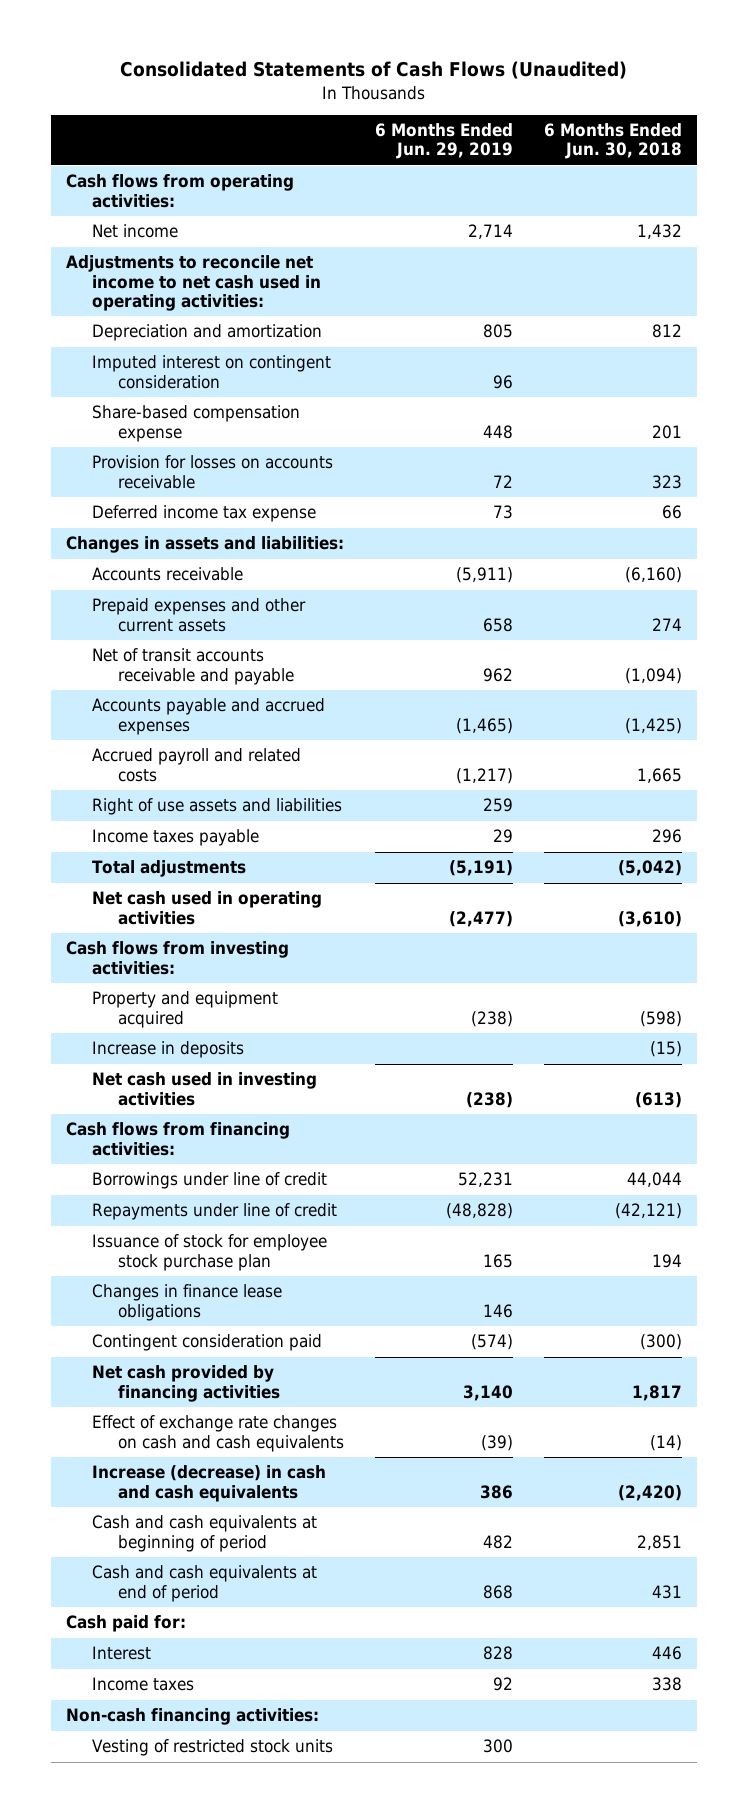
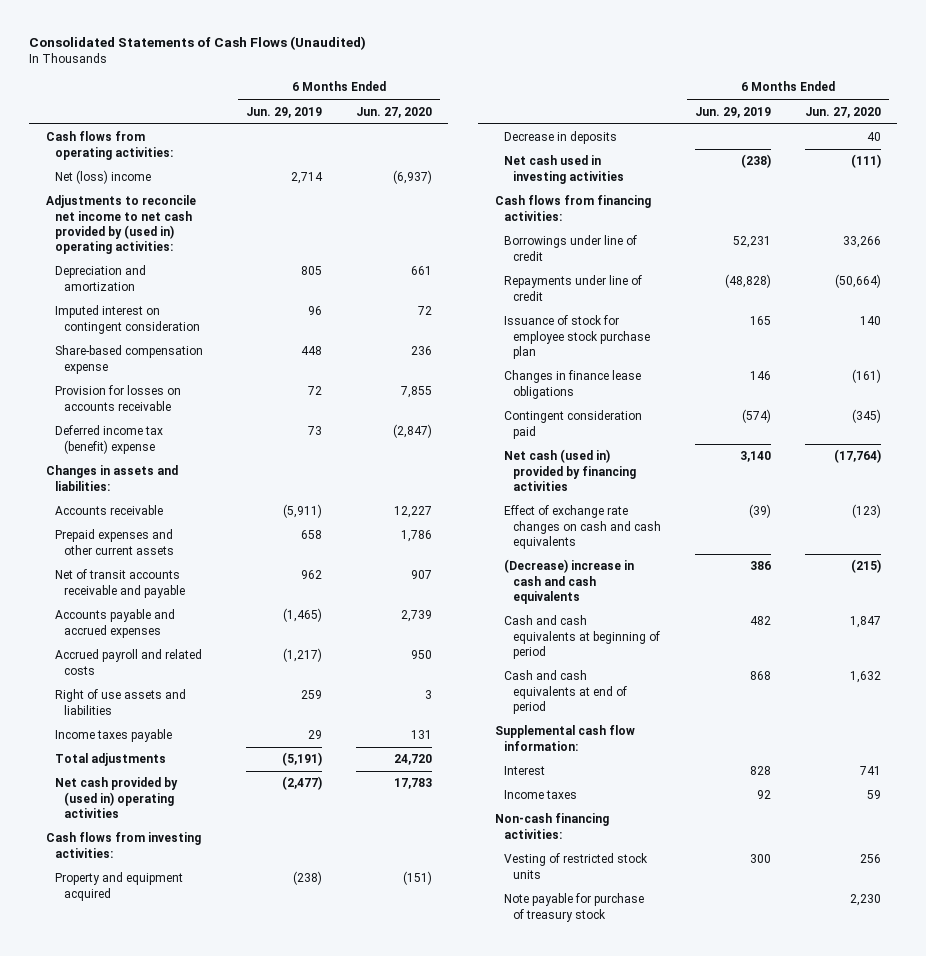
- | 6 Months Ended Jun. 29, 2019 | 6 Months Ended Jun. 30, 2018
+ | 6 Months Ended Jun. 29, 2019 | 6 Months Ended Jun. 27, 2020
- Net income | 2,714 | 1,432
- Adjustments to reconcile net income to net cash used in operating activities:
+ Net (loss) income | 2,714 | (6,937)
+ Adjustments to reconcile net income to net cash provided by (used in) operating activities:
- Deferred income tax expense | 73 | 66
+ Deferred income tax (benefit) expense | 73 | (2,847)
- Net cash used in operating activities | (2,477) | (3,610)
+ Net cash provided by (used in) operating activities | (2,477) | 17,783
- Increase in deposits | | (15)
+ Decrease in deposits | | 40
- Net cash provided by financing activities | 3,140 | 1,817
+ Net cash (used in) provided by financing activities | 3,140 | (17,764)
- Increase (decrease) in cash and cash equivalents | 386 | (2,420)
+ (Decrease) increase in cash and cash equivalents | 386 | (215)
- Cash paid for:
+ Supplemental cash flow information:
+ Note payable for purchase of treasury stock | | 2,230

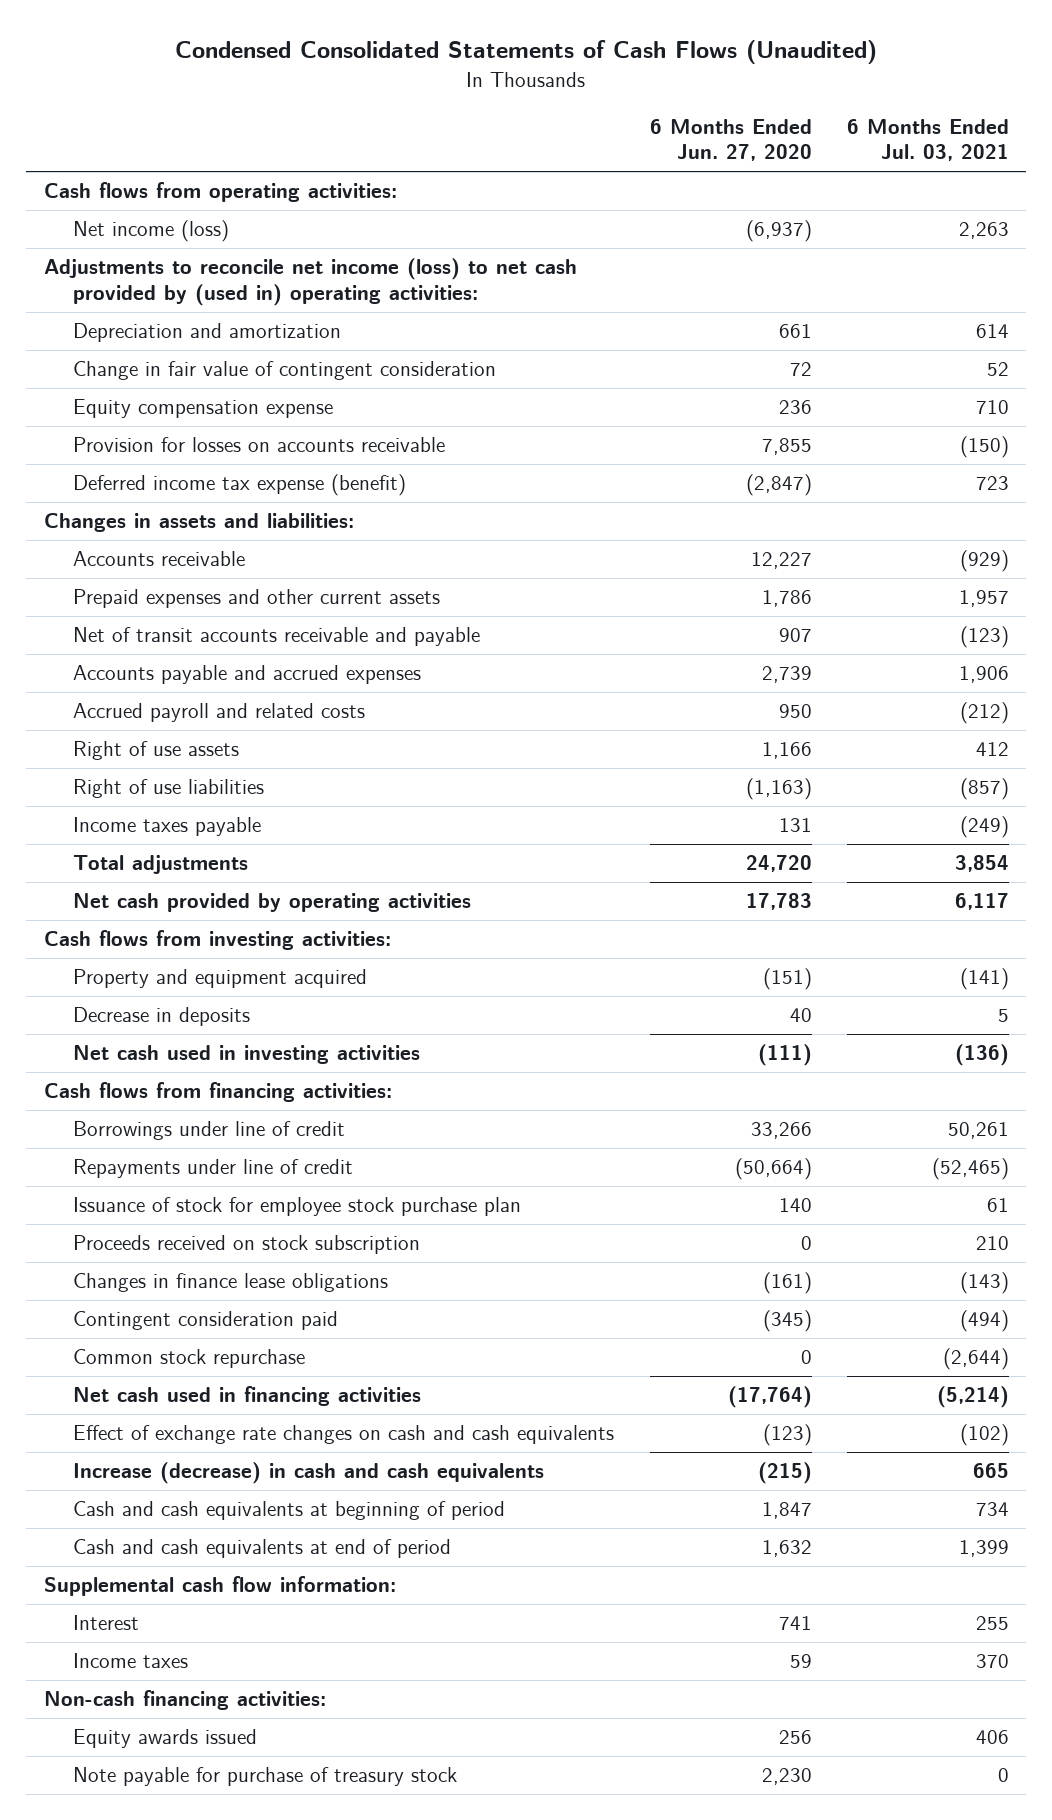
- Consolidated Statements of Cash Flows (Unaudited)
+ Condensed Consolidated Statements of Cash Flows (Unaudited)
- | 6 Months Ended Jun. 29, 2019 | 6 Months Ended Jun. 27, 2020
+ | 6 Months Ended Jun. 27, 2020 | 6 Months Ended Jul. 03, 2021
- Net (loss) income | 2,714 | (6,937)
- Adjustments to reconcile net income to net cash provided by (used in) operating activities:
+ Net income (loss) | (6,937) | 2,263
+ Adjustments to reconcile net income (loss) to net cash provided by (used in) operating activities:
- Imputed interest on contingent consideration | 96 | 72
- Share-based compensation expense | 448 | 236
+ Change in fair value of contingent consideration | 72 | 52
+ Equity compensation expense | 236 | 710
- Deferred income tax (benefit) expense | 73 | (2,847)
+ Deferred income tax expense (benefit) | (2,847) | 723
- Right of use assets and liabilities | 259 | 3
+ Right of use assets | 1,166 | 412
+ Right of use liabilities | (1,163) | (857)
- Net cash provided by (used in) operating activities | (2,477) | 17,783
+ Net cash provided by operating activities | 17,783 | 6,117
+ Proceeds received on stock subscription | 0 | 210
- Net cash (used in) provided by financing activities | 3,140 | (17,764)
+ Common stock repurchase | 0 | (2,644)
+ Net cash used in financing activities | (17,764) | (5,214)
- (Decrease) increase in cash and cash equivalents | 386 | (215)
+ Increase (decrease) in cash and cash equivalents | (215) | 665
- Vesting of restricted stock units | 300 | 256
+ Equity awards issued | 256 | 406

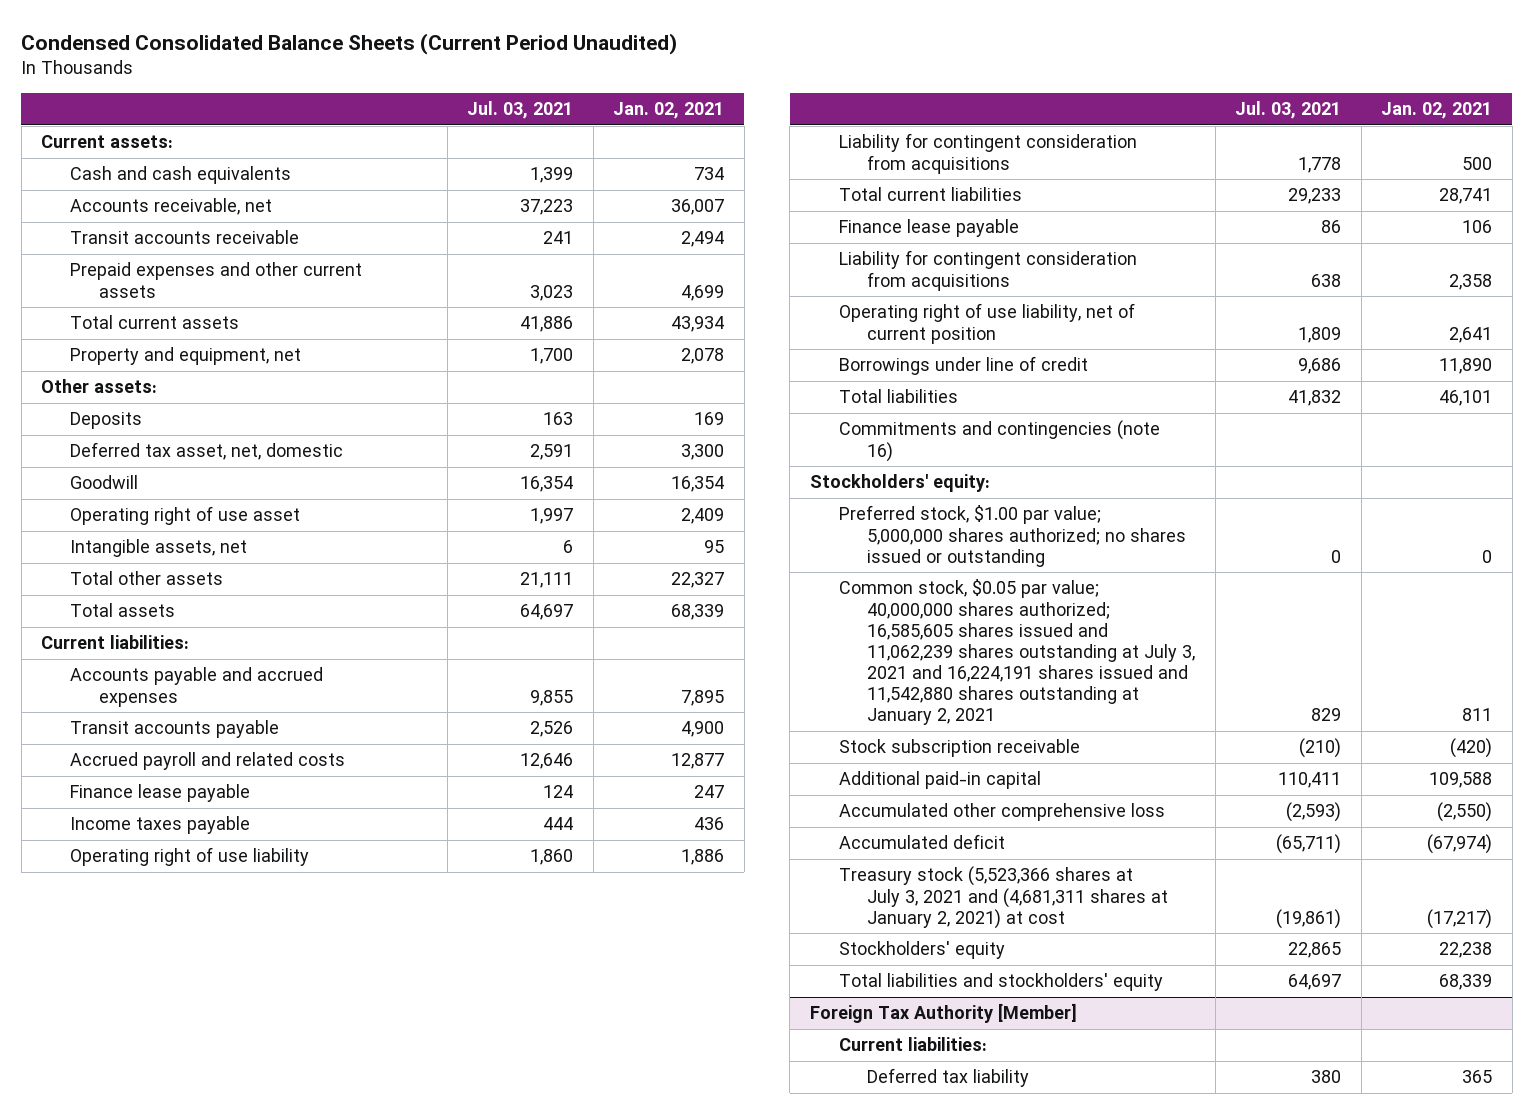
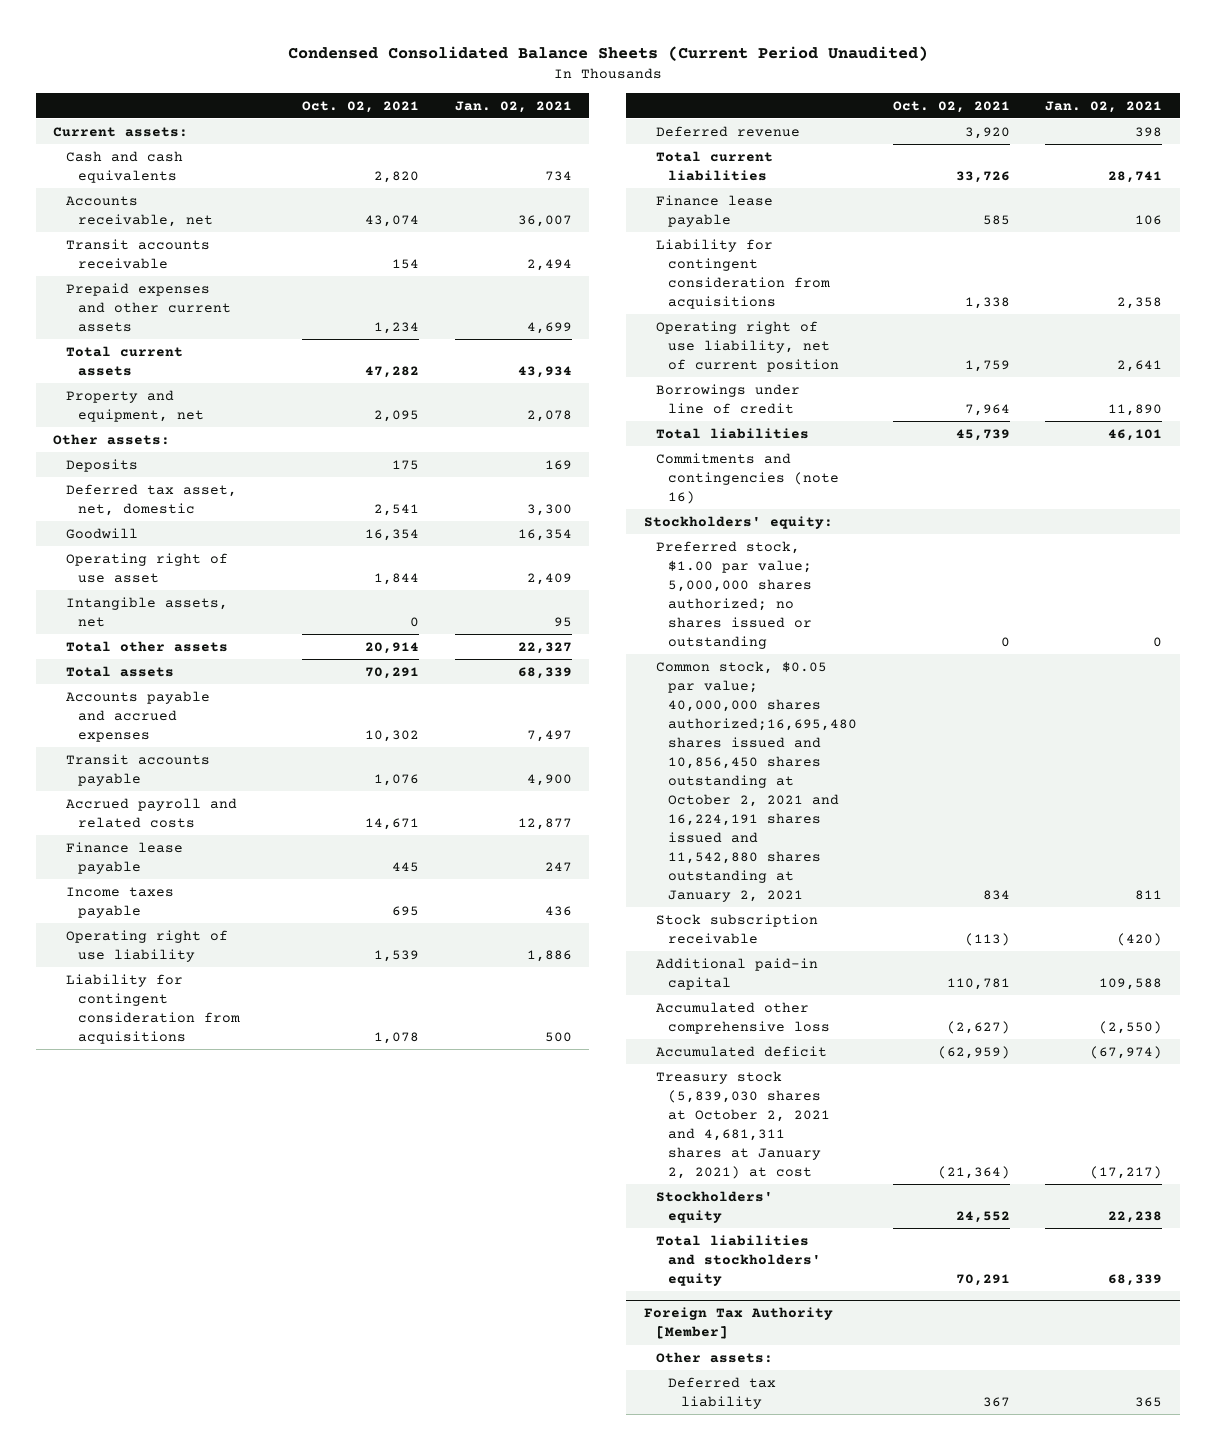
- | Jul. 03, 2021 | Jan. 02, 2021
+ | Oct. 02, 2021 | Jan. 02, 2021
- Current liabilities:
- Accounts payable and accrued expenses | 9,855 | 7,895
+ Accounts payable and accrued expenses | 10,302 | 7,497
+ Deferred revenue | 3,920 | 398
- Common stock, $0.05 par value; 40,000,000 shares authorized; 16,585,605 shares issued and 11,062,239 shares outstanding at July 3, 2021 and 16,224,191 shares issued and 11,542,880 shares outstanding at January 2, 2021 | 829 | 811
+ Common stock, $0.05 par value; 40,000,000 shares authorized;16,695,480 shares issued and 10,856,450 shares outstanding at October 2, 2021 and 16,224,191 shares issued and 11,542,880 shares outstanding at January 2, 2021 | 834 | 811
- Treasury stock (5,523,366 shares at July 3, 2021 and (4,681,311 shares at January 2, 2021) at cost | (19,861) | (17,217)
+ Treasury stock (5,839,030 shares at October 2, 2021 and 4,681,311 shares at January 2, 2021) at cost | (21,364) | (17,217)
@ Foreign Tax Authority [Member]
- Current liabilities:
+ Other assets:

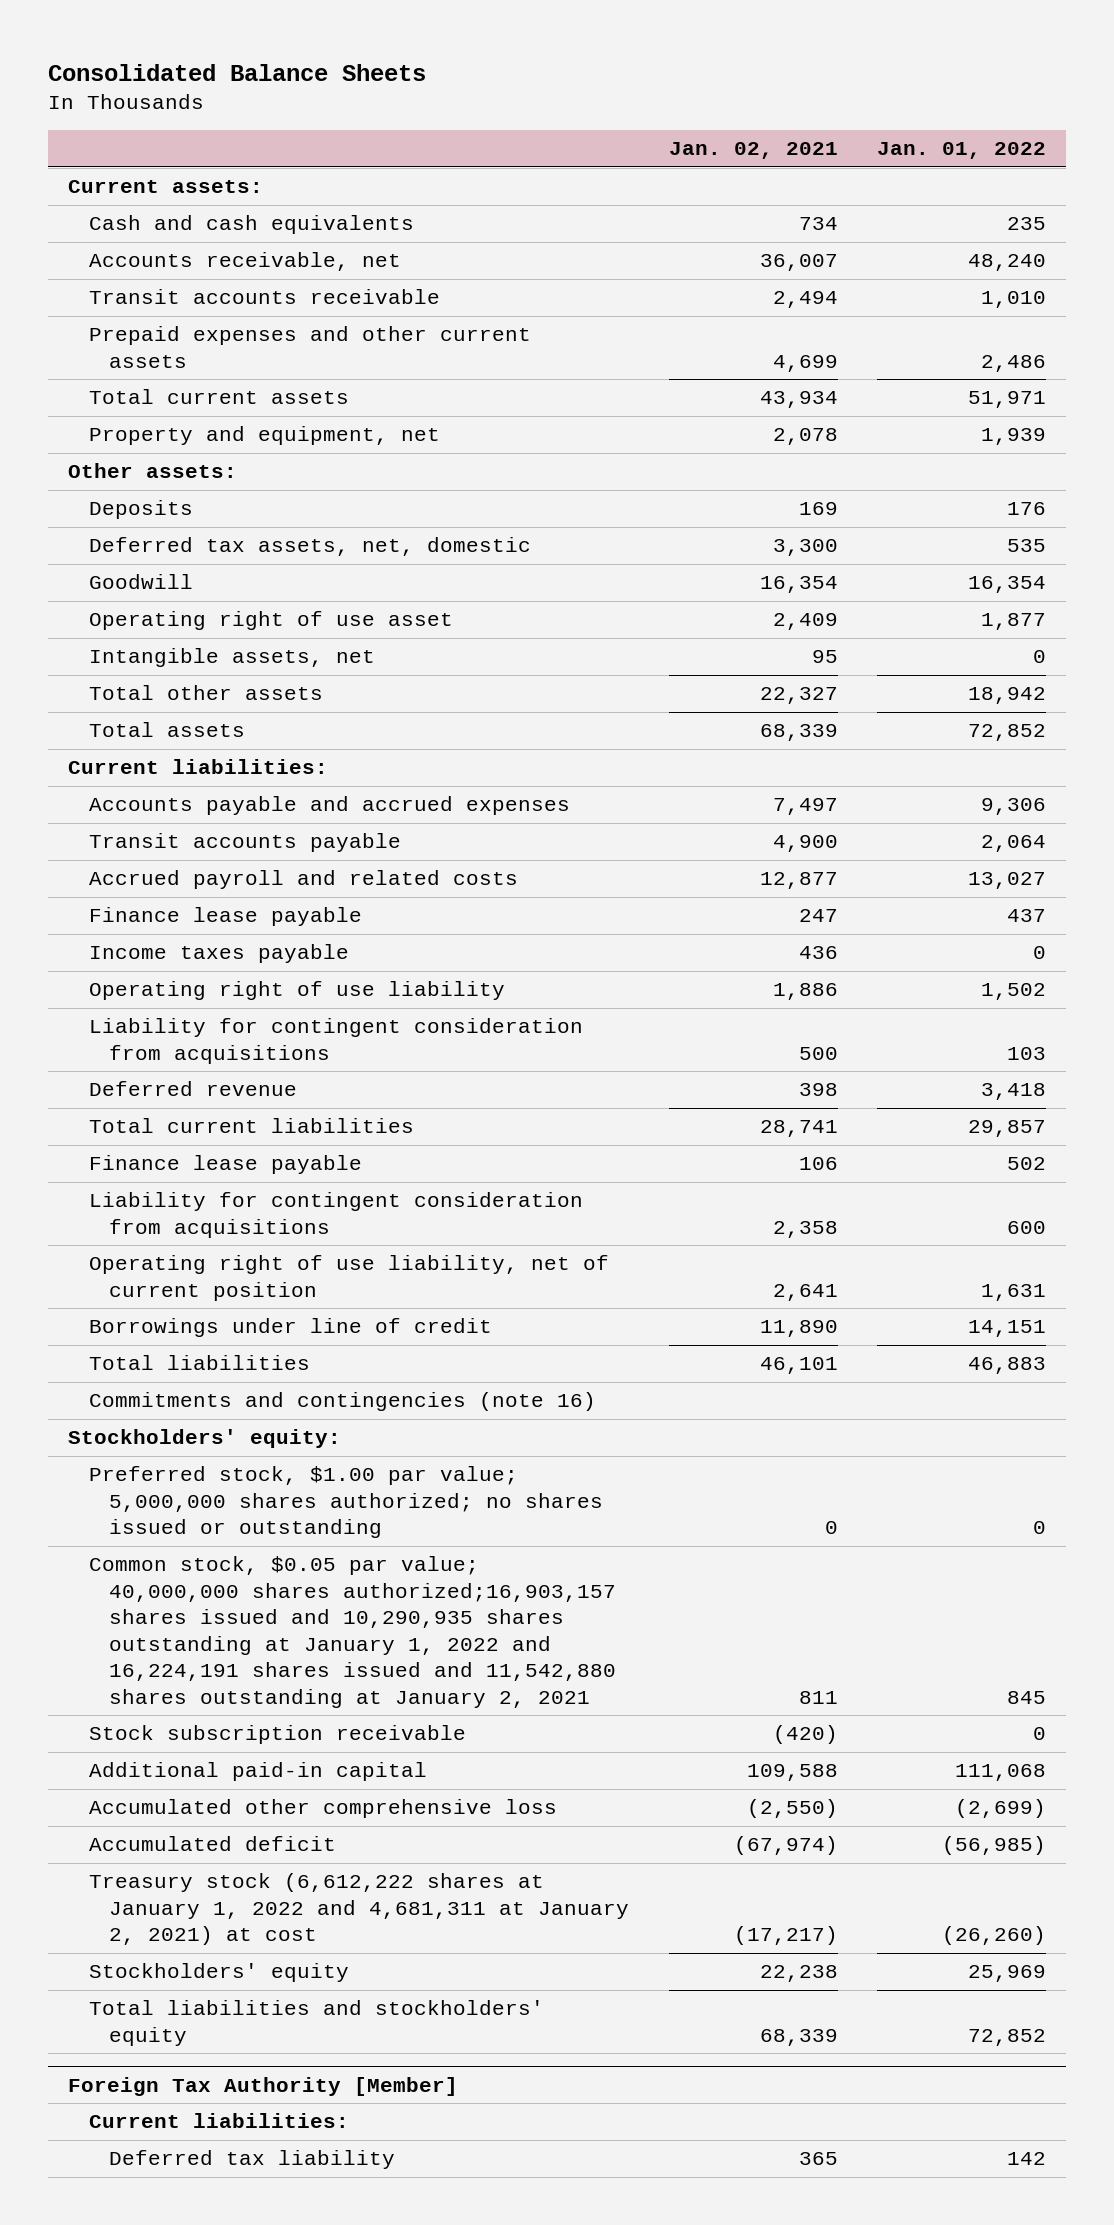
- Condensed Consolidated Balance Sheets (Current Period Unaudited)
+ Consolidated Balance Sheets
- | Oct. 02, 2021 | Jan. 02, 2021
+ | Jan. 02, 2021 | Jan. 01, 2022
- Deferred tax asset, net, domestic | 2,541 | 3,300
+ Deferred tax assets, net, domestic | 3,300 | 535
+ Current liabilities:
- Common stock, $0.05 par value; 40,000,000 shares authorized;16,695,480 shares issued and 10,856,450 shares outstanding at October 2, 2021 and 16,224,191 shares issued and 11,542,880 shares outstanding at January 2, 2021 | 834 | 811
+ Common stock, $0.05 par value; 40,000,000 shares authorized;16,903,157 shares issued and 10,290,935 shares outstanding at January 1, 2022 and 16,224,191 shares issued and 11,542,880 shares outstanding at January 2, 2021 | 811 | 845
- Treasury stock (5,839,030 shares at October 2, 2021 and 4,681,311 shares at January 2, 2021) at cost | (21,364) | (17,217)
+ Treasury stock (6,612,222 shares at January 1, 2022 and 4,681,311 at January 2, 2021) at cost | (17,217) | (26,260)
@ Foreign Tax Authority [Member]
- Other assets:
+ Current liabilities:

